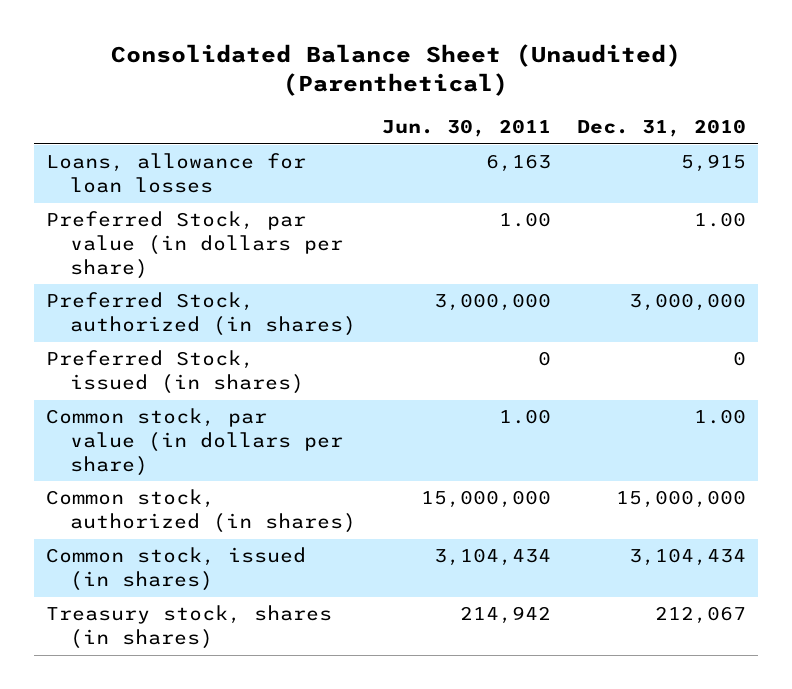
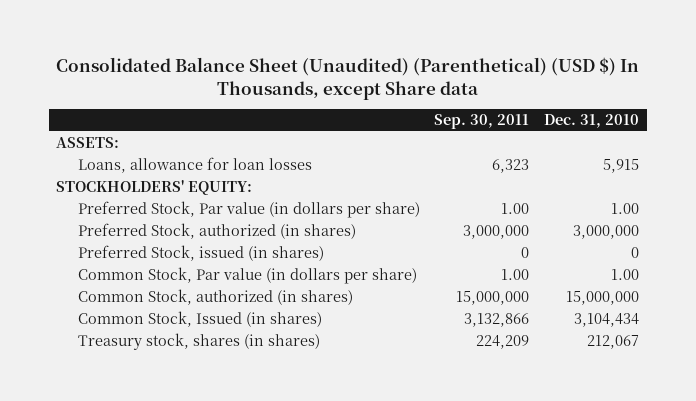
- Consolidated Balance Sheet (Unaudited) (Parenthetical)
+ Consolidated Balance Sheet (Unaudited) (Parenthetical) (USD $) In Thousands, except Share data
- | Jun. 30, 2011 | Dec. 31, 2010
+ | Sep. 30, 2011 | Dec. 31, 2010
+ ASSETS:
- Preferred Stock, par value (in dollars per share) | 1.00 | 1.00
+ STOCKHOLDERS' EQUITY:
+ Preferred Stock, Par value (in dollars per share) | 1.00 | 1.00
- Common stock, par value (in dollars per share) | 1.00 | 1.00
- Common stock, authorized (in shares) | 15,000,000 | 15,000,000
- Common stock, issued (in shares) | 3,104,434 | 3,104,434
+ Common Stock, Par value (in dollars per share) | 1.00 | 1.00
+ Common Stock, authorized (in shares) | 15,000,000 | 15,000,000
+ Common Stock, Issued (in shares) | 3,132,866 | 3,104,434

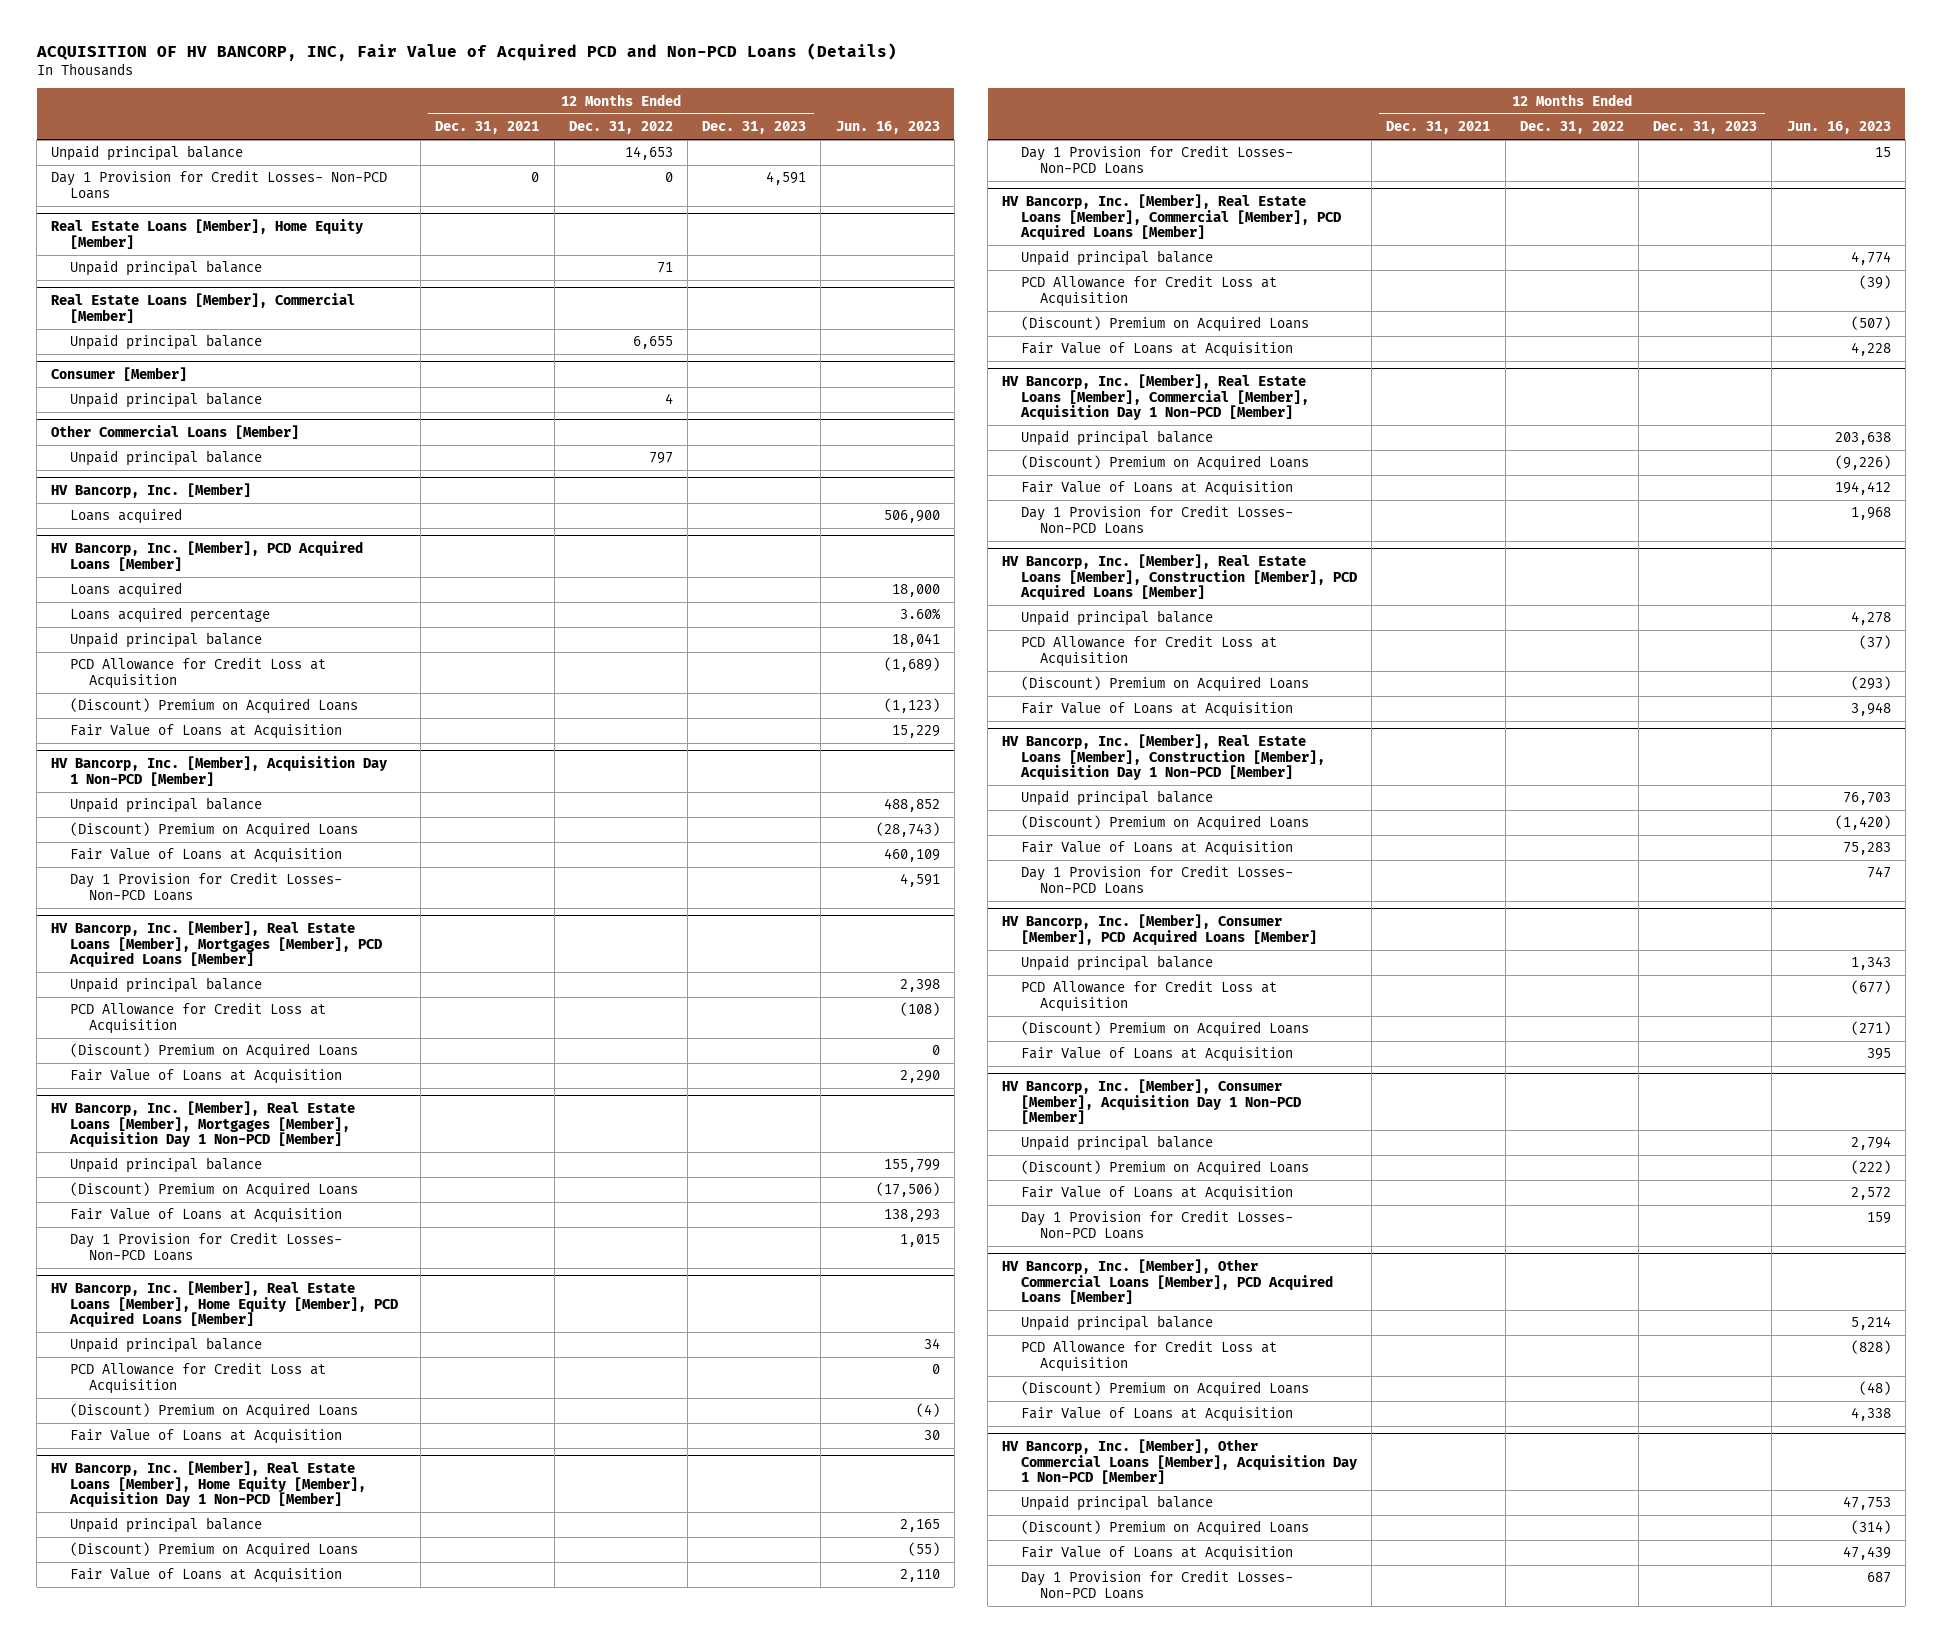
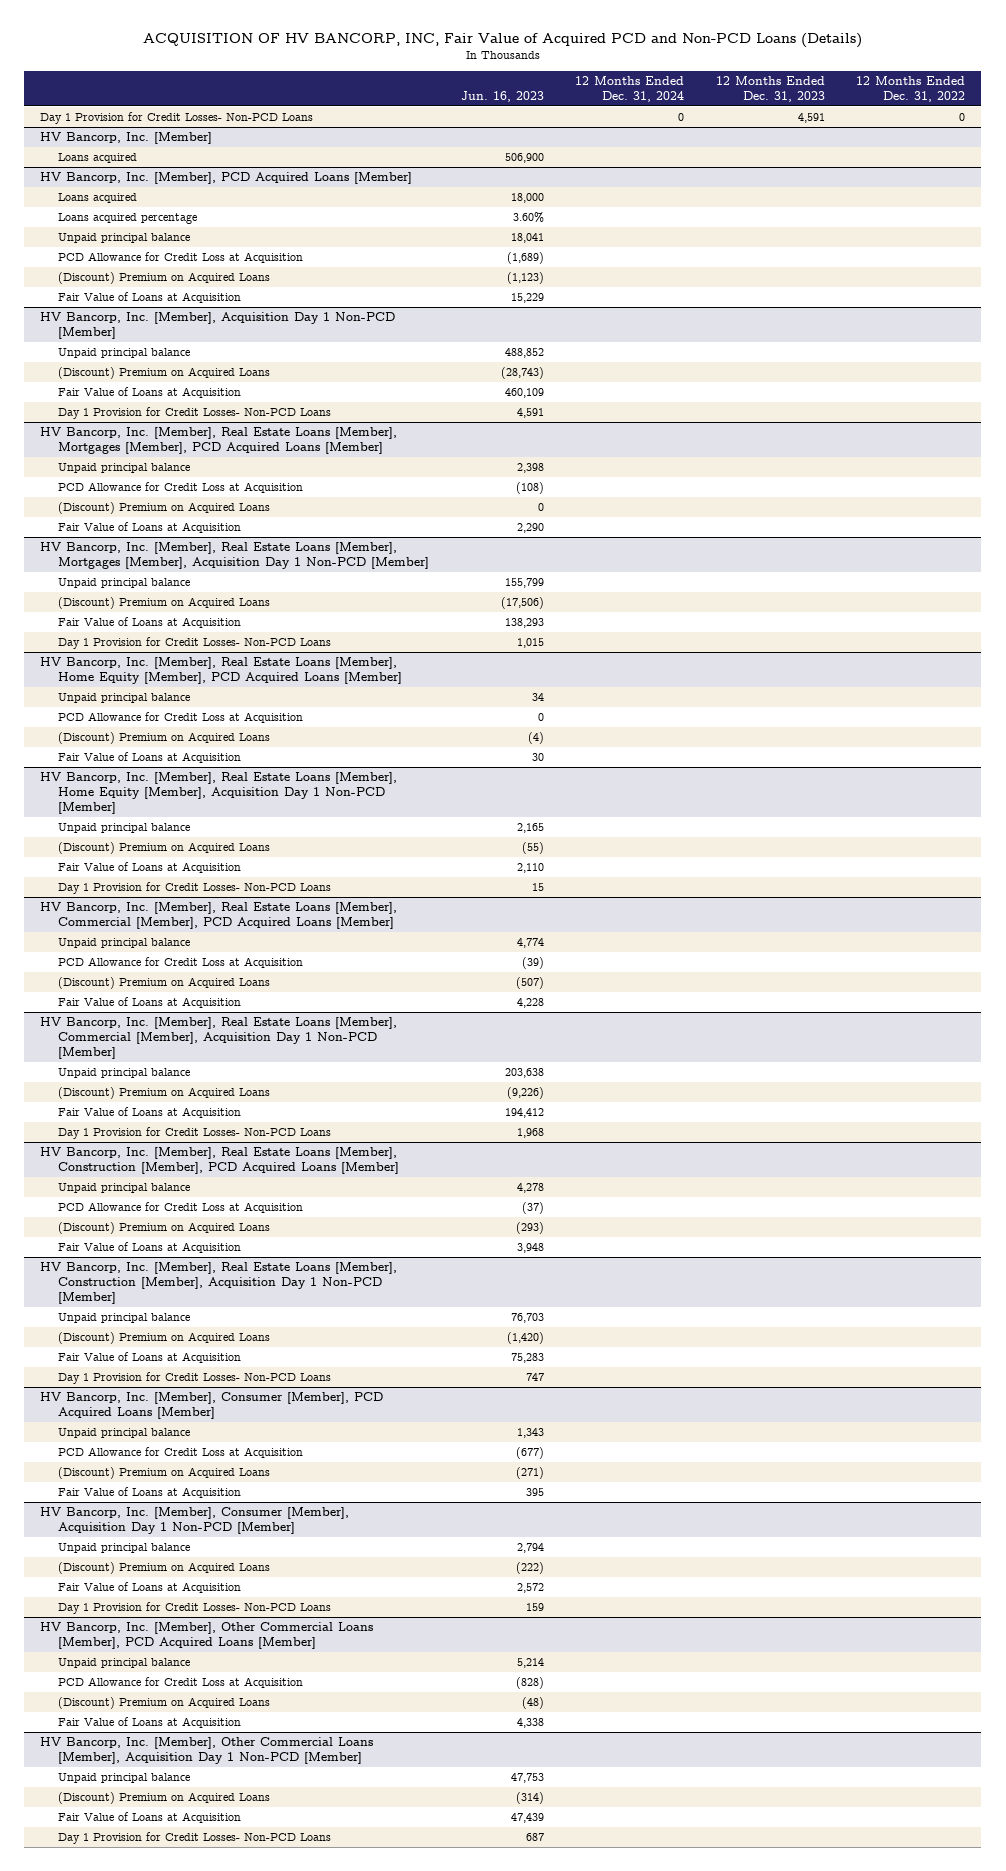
- | 12 Months Ended Dec. 31, 2021 | 12 Months Ended Dec. 31, 2022 | 12 Months Ended Dec. 31, 2023 | Jun. 16, 2023
+ | Jun. 16, 2023 | 12 Months Ended Dec. 31, 2024 | 12 Months Ended Dec. 31, 2023 | 12 Months Ended Dec. 31, 2022
- Unpaid principal balance | | 14,653 | |
- Real Estate Loans [Member], Home Equity [Member]
- Unpaid principal balance | | 71 | |
- Real Estate Loans [Member], Commercial [Member]
- Unpaid principal balance | | 6,655 | |
- Consumer [Member]
- Unpaid principal balance | | 4 | |
- Other Commercial Loans [Member]
- Unpaid principal balance | | 797 | |

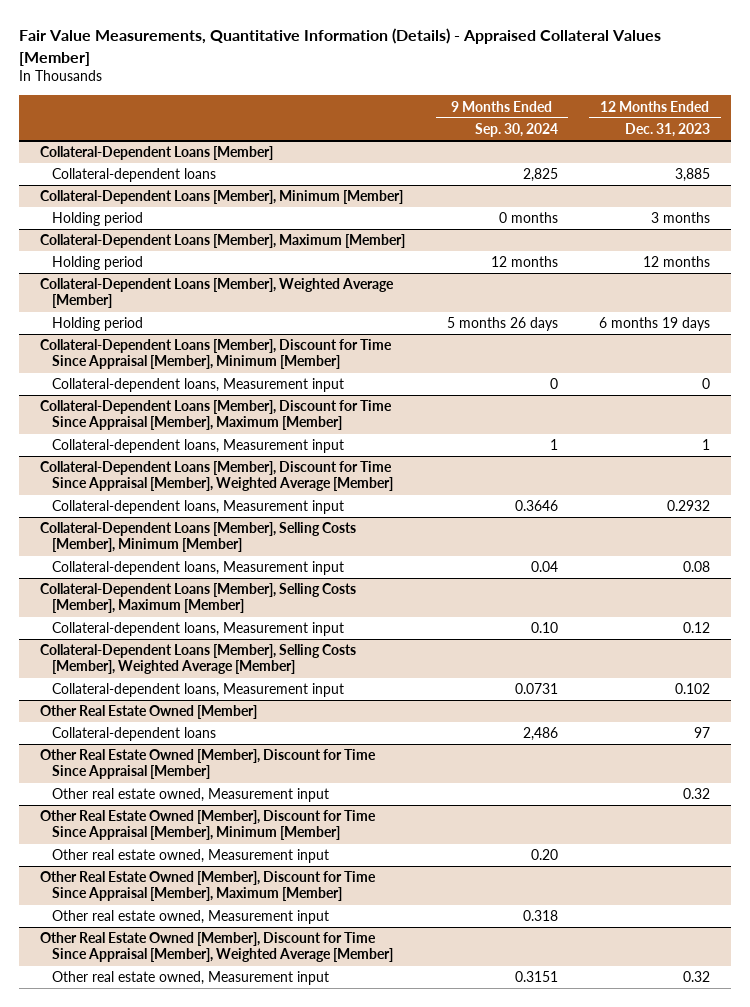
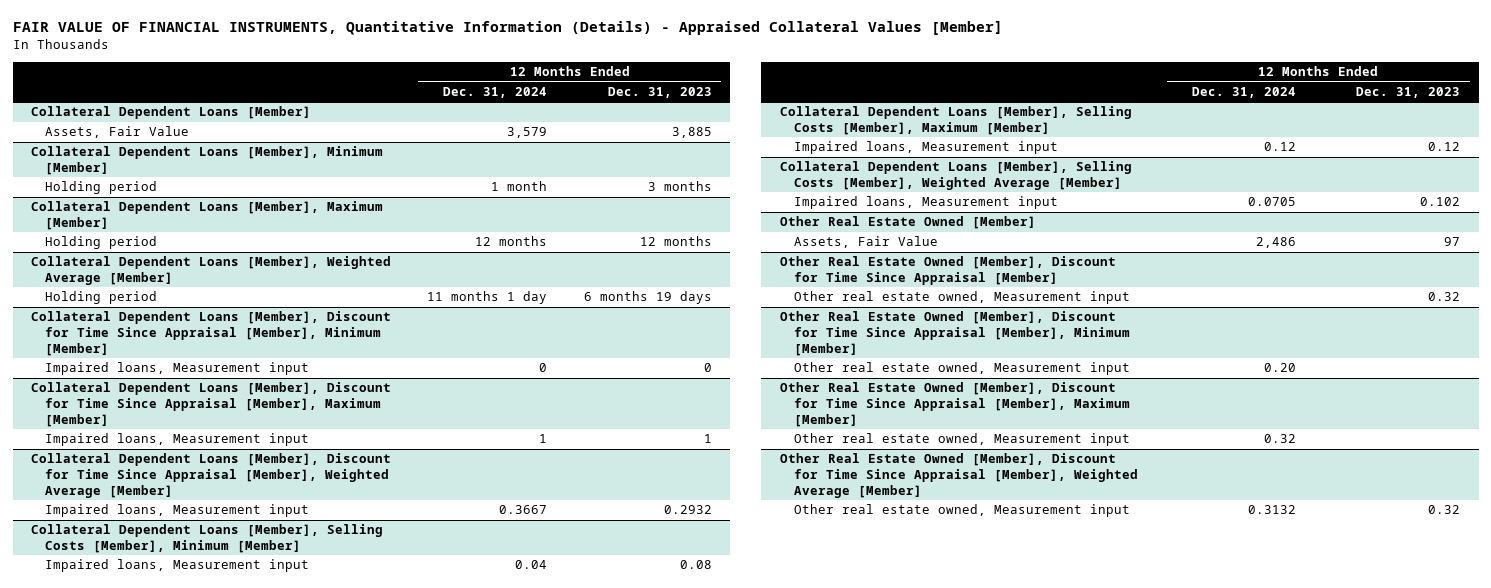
- Fair Value Measurements, Quantitative Information (Details) - Appraised Collateral Values [Member]
+ FAIR VALUE OF FINANCIAL INSTRUMENTS, Quantitative Information (Details) - Appraised Collateral Values [Member]
- | 9 Months Ended Sep. 30, 2024 | 12 Months Ended Dec. 31, 2023
+ | 12 Months Ended Dec. 31, 2024 | 12 Months Ended Dec. 31, 2023
- Collateral-Dependent Loans [Member]
- Collateral-dependent loans | 2,825 | 3,885
- Collateral-Dependent Loans [Member], Minimum [Member]
+ Collateral Dependent Loans [Member]
+ Assets, Fair Value | 3,579 | 3,885
+ Collateral Dependent Loans [Member], Minimum [Member]
- Collateral-Dependent Loans [Member], Maximum [Member]
+ Collateral Dependent Loans [Member], Maximum [Member]
- Collateral-Dependent Loans [Member], Weighted Average [Member]
+ Collateral Dependent Loans [Member], Weighted Average [Member]
- Collateral-Dependent Loans [Member], Discount for Time Since Appraisal [Member], Minimum [Member]
- Collateral-dependent loans, Measurement input | 0 | 0
- Collateral-Dependent Loans [Member], Discount for Time Since Appraisal [Member], Maximum [Member]
- Collateral-dependent loans, Measurement input | 1 | 1
- Collateral-Dependent Loans [Member], Discount for Time Since Appraisal [Member], Weighted Average [Member]
- Collateral-dependent loans, Measurement input | 0.3646 | 0.2932
- Collateral-Dependent Loans [Member], Selling Costs [Member], Minimum [Member]
- Collateral-dependent loans, Measurement input | 0.04 | 0.08
- Collateral-Dependent Loans [Member], Selling Costs [Member], Maximum [Member]
- Collateral-dependent loans, Measurement input | 0.10 | 0.12
- Collateral-Dependent Loans [Member], Selling Costs [Member], Weighted Average [Member]
- Collateral-dependent loans, Measurement input | 0.0731 | 0.102
+ Collateral Dependent Loans [Member], Discount for Time Since Appraisal [Member], Minimum [Member]
+ Impaired loans, Measurement input | 0 | 0
+ Collateral Dependent Loans [Member], Discount for Time Since Appraisal [Member], Maximum [Member]
+ Impaired loans, Measurement input | 1 | 1
+ Collateral Dependent Loans [Member], Discount for Time Since Appraisal [Member], Weighted Average [Member]
+ Impaired loans, Measurement input | 0.3667 | 0.2932
+ Collateral Dependent Loans [Member], Selling Costs [Member], Minimum [Member]
+ Impaired loans, Measurement input | 0.04 | 0.08
+ Collateral Dependent Loans [Member], Selling Costs [Member], Maximum [Member]
+ Impaired loans, Measurement input | 0.12 | 0.12
+ Collateral Dependent Loans [Member], Selling Costs [Member], Weighted Average [Member]
+ Impaired loans, Measurement input | 0.0705 | 0.102
@ Other Real Estate Owned [Member]
- Collateral-dependent loans | 2,486 | 97
+ Assets, Fair Value | 2,486 | 97

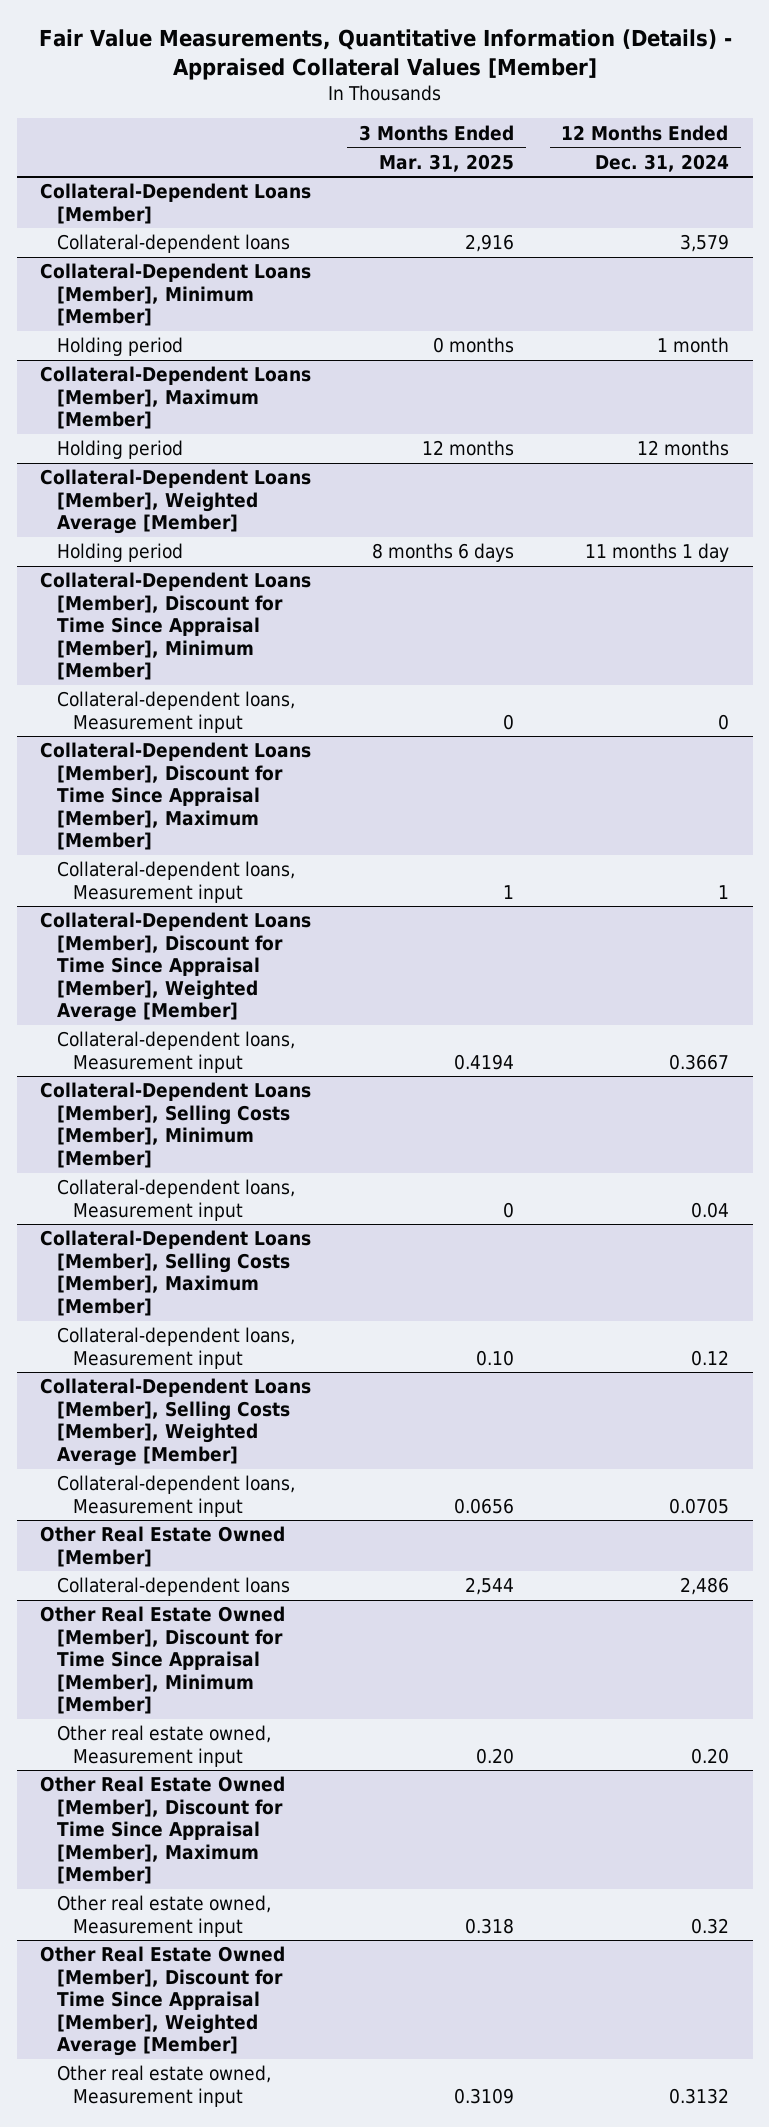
- FAIR VALUE OF FINANCIAL INSTRUMENTS, Quantitative Information (Details) - Appraised Collateral Values [Member]
+ Fair Value Measurements, Quantitative Information (Details) - Appraised Collateral Values [Member]
- | 12 Months Ended Dec. 31, 2024 | 12 Months Ended Dec. 31, 2023
+ | 3 Months Ended Mar. 31, 2025 | 12 Months Ended Dec. 31, 2024
- Collateral Dependent Loans [Member]
- Assets, Fair Value | 3,579 | 3,885
- Collateral Dependent Loans [Member], Minimum [Member]
+ Collateral-Dependent Loans [Member]
+ Collateral-dependent loans | 2,916 | 3,579
+ Collateral-Dependent Loans [Member], Minimum [Member]
- Collateral Dependent Loans [Member], Maximum [Member]
+ Collateral-Dependent Loans [Member], Maximum [Member]
- Collateral Dependent Loans [Member], Weighted Average [Member]
+ Collateral-Dependent Loans [Member], Weighted Average [Member]
- Collateral Dependent Loans [Member], Discount for Time Since Appraisal [Member], Minimum [Member]
- Impaired loans, Measurement input | 0 | 0
- Collateral Dependent Loans [Member], Discount for Time Since Appraisal [Member], Maximum [Member]
- Impaired loans, Measurement input | 1 | 1
- Collateral Dependent Loans [Member], Discount for Time Since Appraisal [Member], Weighted Average [Member]
- Impaired loans, Measurement input | 0.3667 | 0.2932
- Collateral Dependent Loans [Member], Selling Costs [Member], Minimum [Member]
- Impaired loans, Measurement input | 0.04 | 0.08
- Collateral Dependent Loans [Member], Selling Costs [Member], Maximum [Member]
- Impaired loans, Measurement input | 0.12 | 0.12
- Collateral Dependent Loans [Member], Selling Costs [Member], Weighted Average [Member]
- Impaired loans, Measurement input | 0.0705 | 0.102
+ Collateral-Dependent Loans [Member], Discount for Time Since Appraisal [Member], Minimum [Member]
+ Collateral-dependent loans, Measurement input | 0 | 0
+ Collateral-Dependent Loans [Member], Discount for Time Since Appraisal [Member], Maximum [Member]
+ Collateral-dependent loans, Measurement input | 1 | 1
+ Collateral-Dependent Loans [Member], Discount for Time Since Appraisal [Member], Weighted Average [Member]
+ Collateral-dependent loans, Measurement input | 0.4194 | 0.3667
+ Collateral-Dependent Loans [Member], Selling Costs [Member], Minimum [Member]
+ Collateral-dependent loans, Measurement input | 0 | 0.04
+ Collateral-Dependent Loans [Member], Selling Costs [Member], Maximum [Member]
+ Collateral-dependent loans, Measurement input | 0.10 | 0.12
+ Collateral-Dependent Loans [Member], Selling Costs [Member], Weighted Average [Member]
+ Collateral-dependent loans, Measurement input | 0.0656 | 0.0705
@ Other Real Estate Owned [Member]
- Assets, Fair Value | 2,486 | 97
- Other Real Estate Owned [Member], Discount for Time Since Appraisal [Member]
- Other real estate owned, Measurement input | | 0.32
@ Other Real Estate Owned [Member]
+ Collateral-dependent loans | 2,544 | 2,486

